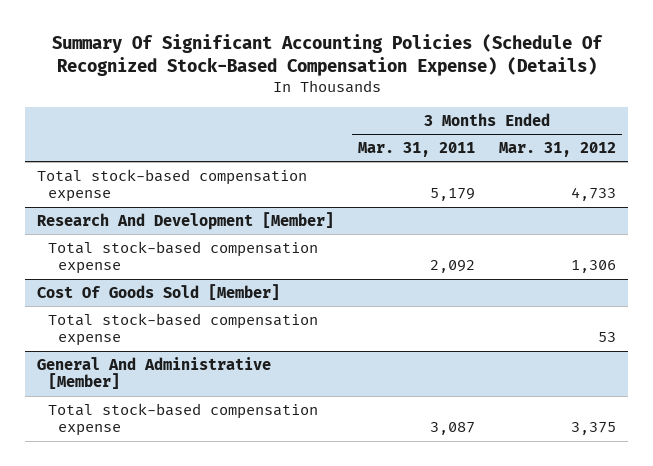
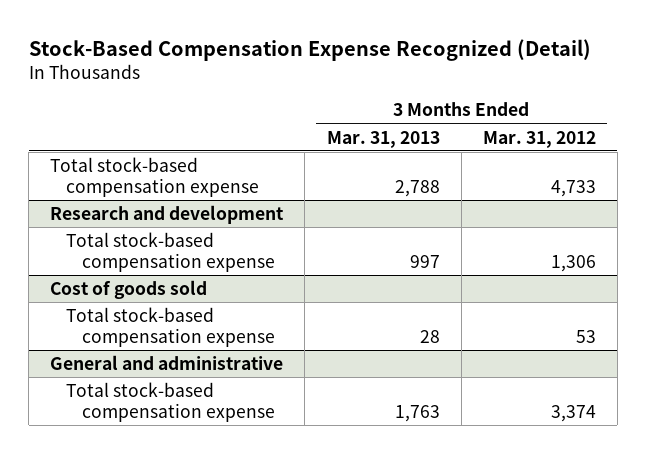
- Summary Of Significant Accounting Policies (Schedule Of Recognized Stock-Based Compensation Expense) (Details)
+ Stock-Based Compensation Expense Recognized (Detail)
- | 3 Months Ended Mar. 31, 2011 | 3 Months Ended Mar. 31, 2012
+ | 3 Months Ended Mar. 31, 2013 | 3 Months Ended Mar. 31, 2012
- Research And Development [Member]
+ Research and development
- Cost Of Goods Sold [Member]
+ Cost of goods sold
- General And Administrative [Member]
- Total stock-based compensation expense | 3,087 | 3,375
+ General and administrative
+ Total stock-based compensation expense | 1,763 | 3,374

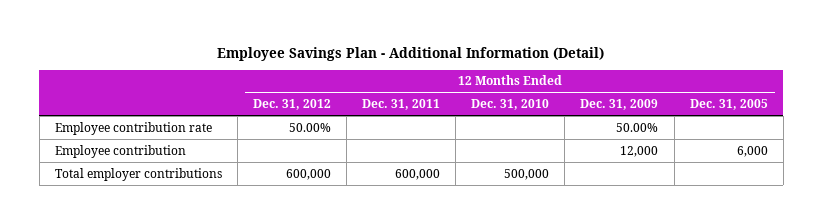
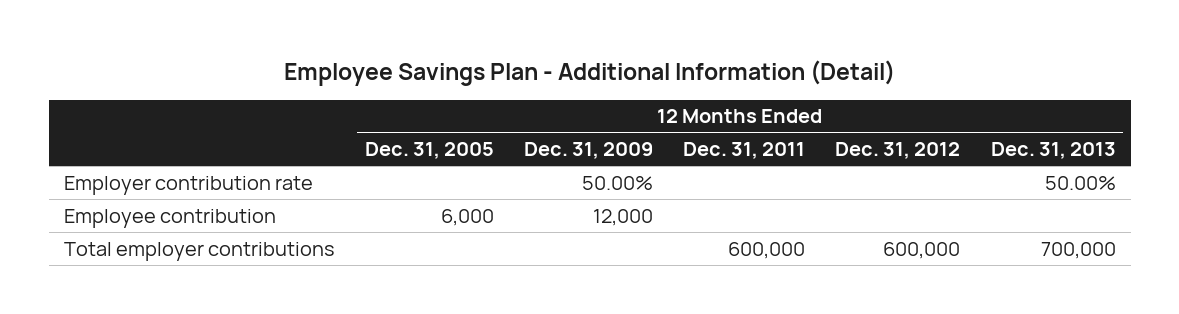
- | 12 Months Ended Dec. 31, 2012 | 12 Months Ended Dec. 31, 2011 | 12 Months Ended Dec. 31, 2010 | 12 Months Ended Dec. 31, 2009 | 12 Months Ended Dec. 31, 2005
+ | 12 Months Ended Dec. 31, 2005 | 12 Months Ended Dec. 31, 2009 | 12 Months Ended Dec. 31, 2011 | 12 Months Ended Dec. 31, 2012 | 12 Months Ended Dec. 31, 2013
- Employee contribution rate | 50.00% | | | 50.00% |
+ Employer contribution rate | | 50.00% | | | 50.00%

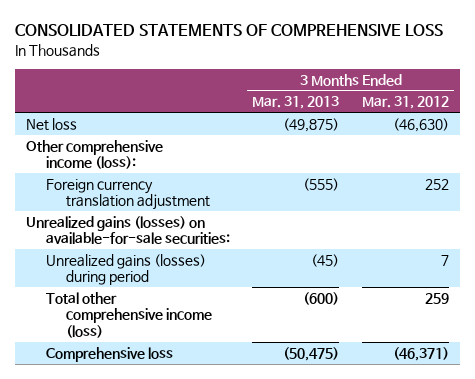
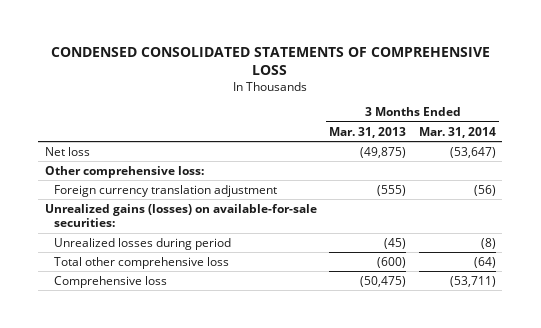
- CONSOLIDATED STATEMENTS OF COMPREHENSIVE LOSS
+ CONDENSED CONSOLIDATED STATEMENTS OF COMPREHENSIVE LOSS
- | 3 Months Ended Mar. 31, 2013 | 3 Months Ended Mar. 31, 2012
+ | 3 Months Ended Mar. 31, 2013 | 3 Months Ended Mar. 31, 2014
- Other comprehensive income (loss):
+ Other comprehensive loss:
- Unrealized gains (losses) during period | (45) | 7
- Total other comprehensive income (loss) | (600) | 259
+ Unrealized losses during period | (45) | (8)
+ Total other comprehensive loss | (600) | (64)

